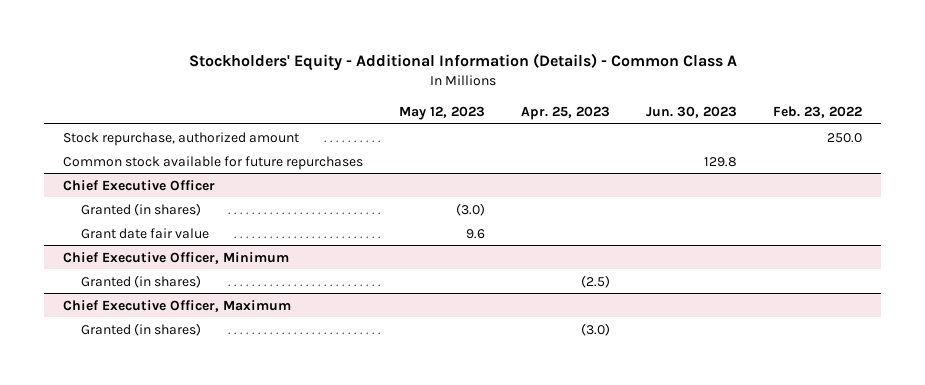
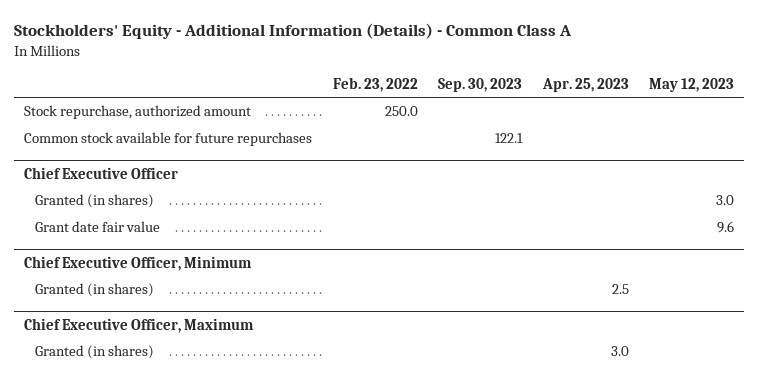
- | May 12, 2023 | Apr. 25, 2023 | Jun. 30, 2023 | Feb. 23, 2022
+ | Feb. 23, 2022 | Sep. 30, 2023 | Apr. 25, 2023 | May 12, 2023
@ Chief Executive Officer
- Granted (in shares) | (3.0) | | |
+ Granted (in shares) | | | | 3.0
@ Chief Executive Officer, Minimum
- Granted (in shares) | | (2.5) | |
+ Granted (in shares) | | | 2.5 |
@ Chief Executive Officer, Maximum
- Granted (in shares) | | (3.0) | |
+ Granted (in shares) | | | 3.0 |

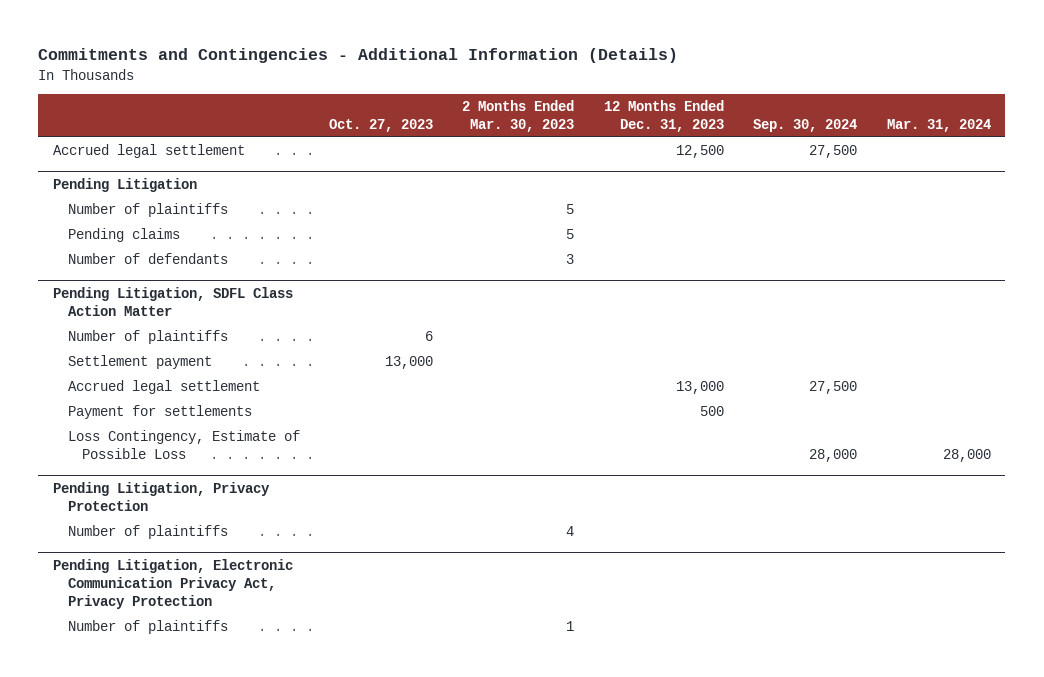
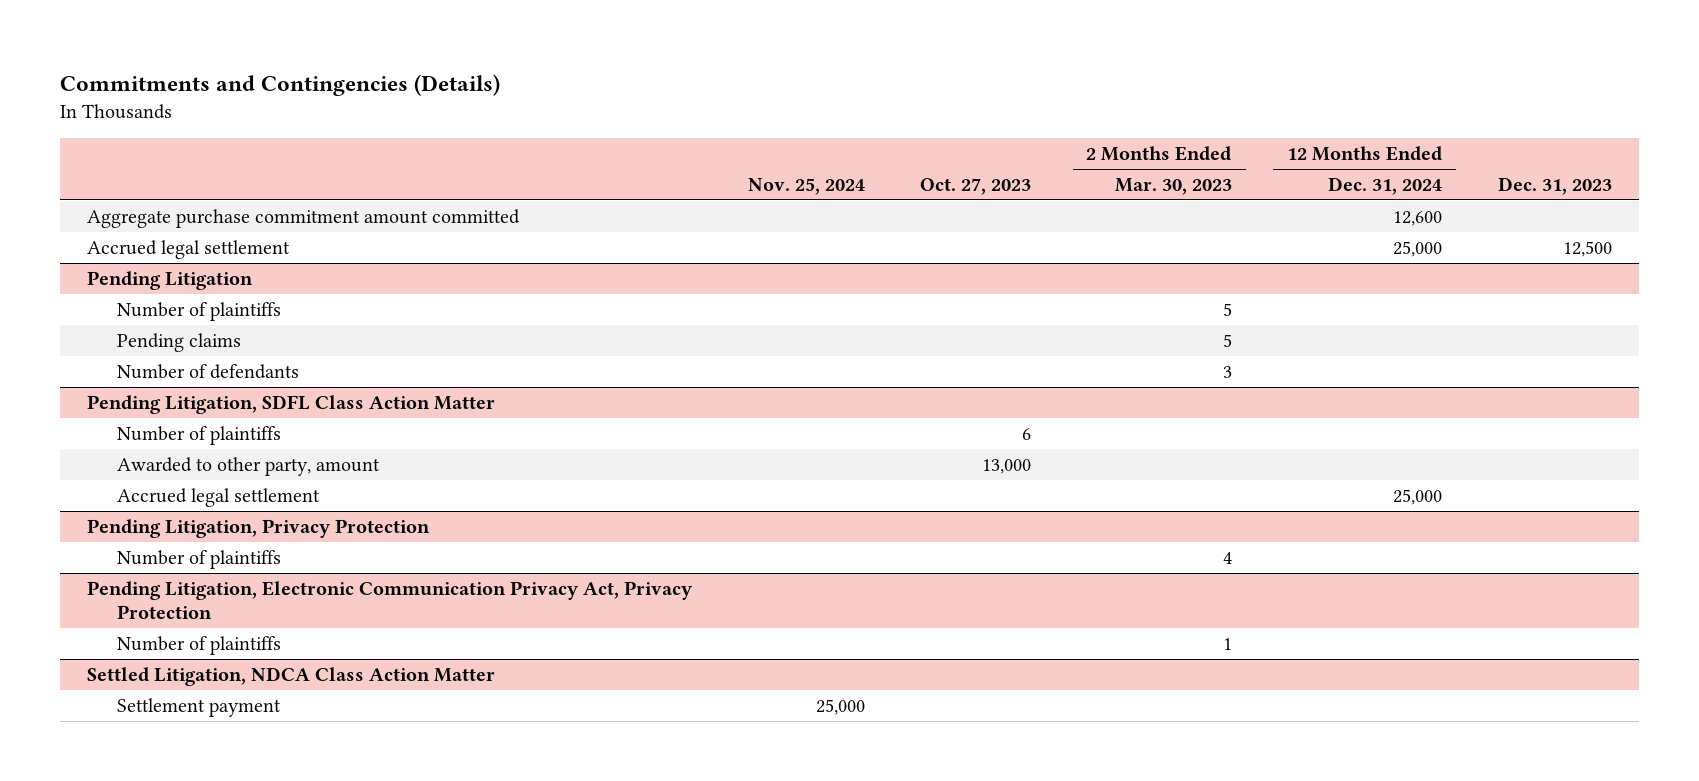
- Commitments and Contingencies - Additional Information (Details)
+ Commitments and Contingencies (Details)
- | Oct. 27, 2023 | 2 Months Ended Mar. 30, 2023 | 12 Months Ended Dec. 31, 2023 | Sep. 30, 2024 | Mar. 31, 2024
+ | Nov. 25, 2024 | Oct. 27, 2023 | 2 Months Ended Mar. 30, 2023 | 12 Months Ended Dec. 31, 2024 | Dec. 31, 2023
+ Aggregate purchase commitment amount committed | | | | 12,600 |
@ Pending Litigation, SDFL Class Action Matter
- Settlement payment | 13,000 | | | |
+ Awarded to other party, amount | | 13,000 | | |
- Payment for settlements | | | 500 | |
- Loss Contingency, Estimate of Possible Loss | | | | 28,000 | 28,000
+ Settled Litigation, NDCA Class Action Matter
+ Settlement payment | 25,000 | | | |

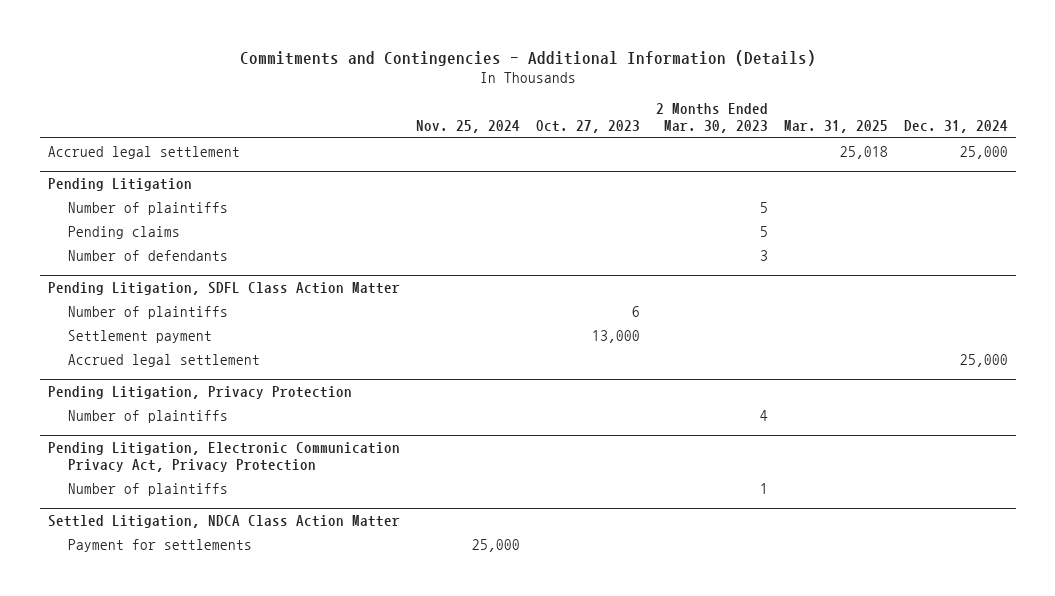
- Commitments and Contingencies (Details)
+ Commitments and Contingencies - Additional Information (Details)
- | Nov. 25, 2024 | Oct. 27, 2023 | 2 Months Ended Mar. 30, 2023 | 12 Months Ended Dec. 31, 2024 | Dec. 31, 2023
+ | Nov. 25, 2024 | Oct. 27, 2023 | 2 Months Ended Mar. 30, 2023 | Mar. 31, 2025 | Dec. 31, 2024
- Aggregate purchase commitment amount committed | | | | 12,600 |
@ Pending Litigation, SDFL Class Action Matter
- Awarded to other party, amount | | 13,000 | | |
+ Settlement payment | | 13,000 | | |
@ Settled Litigation, NDCA Class Action Matter
- Settlement payment | 25,000 | | | |
+ Payment for settlements | 25,000 | | | |

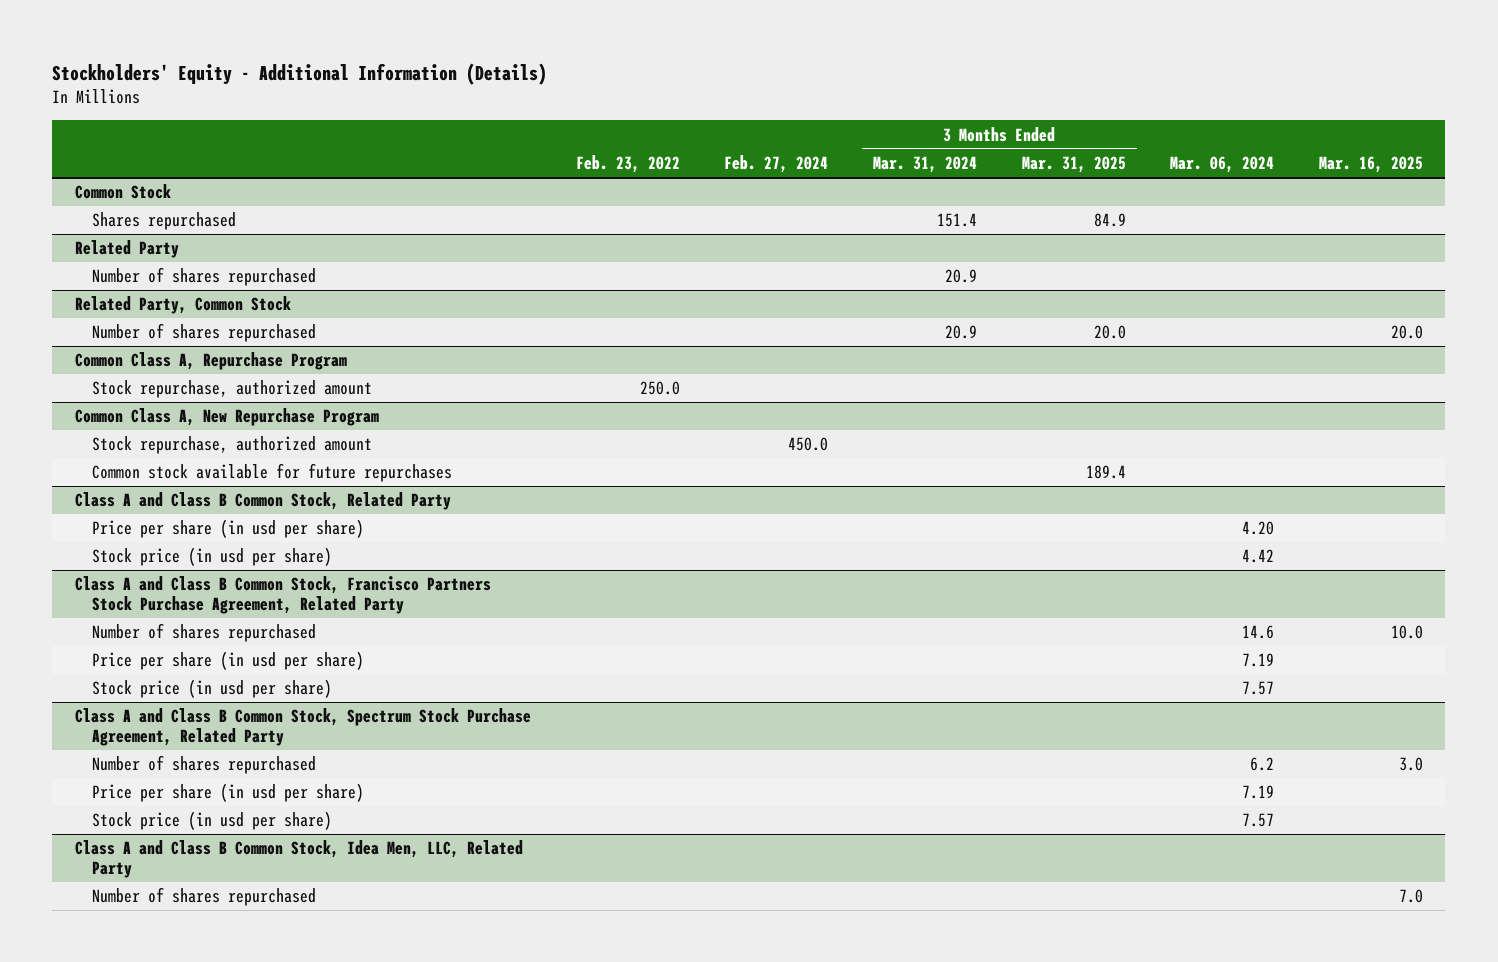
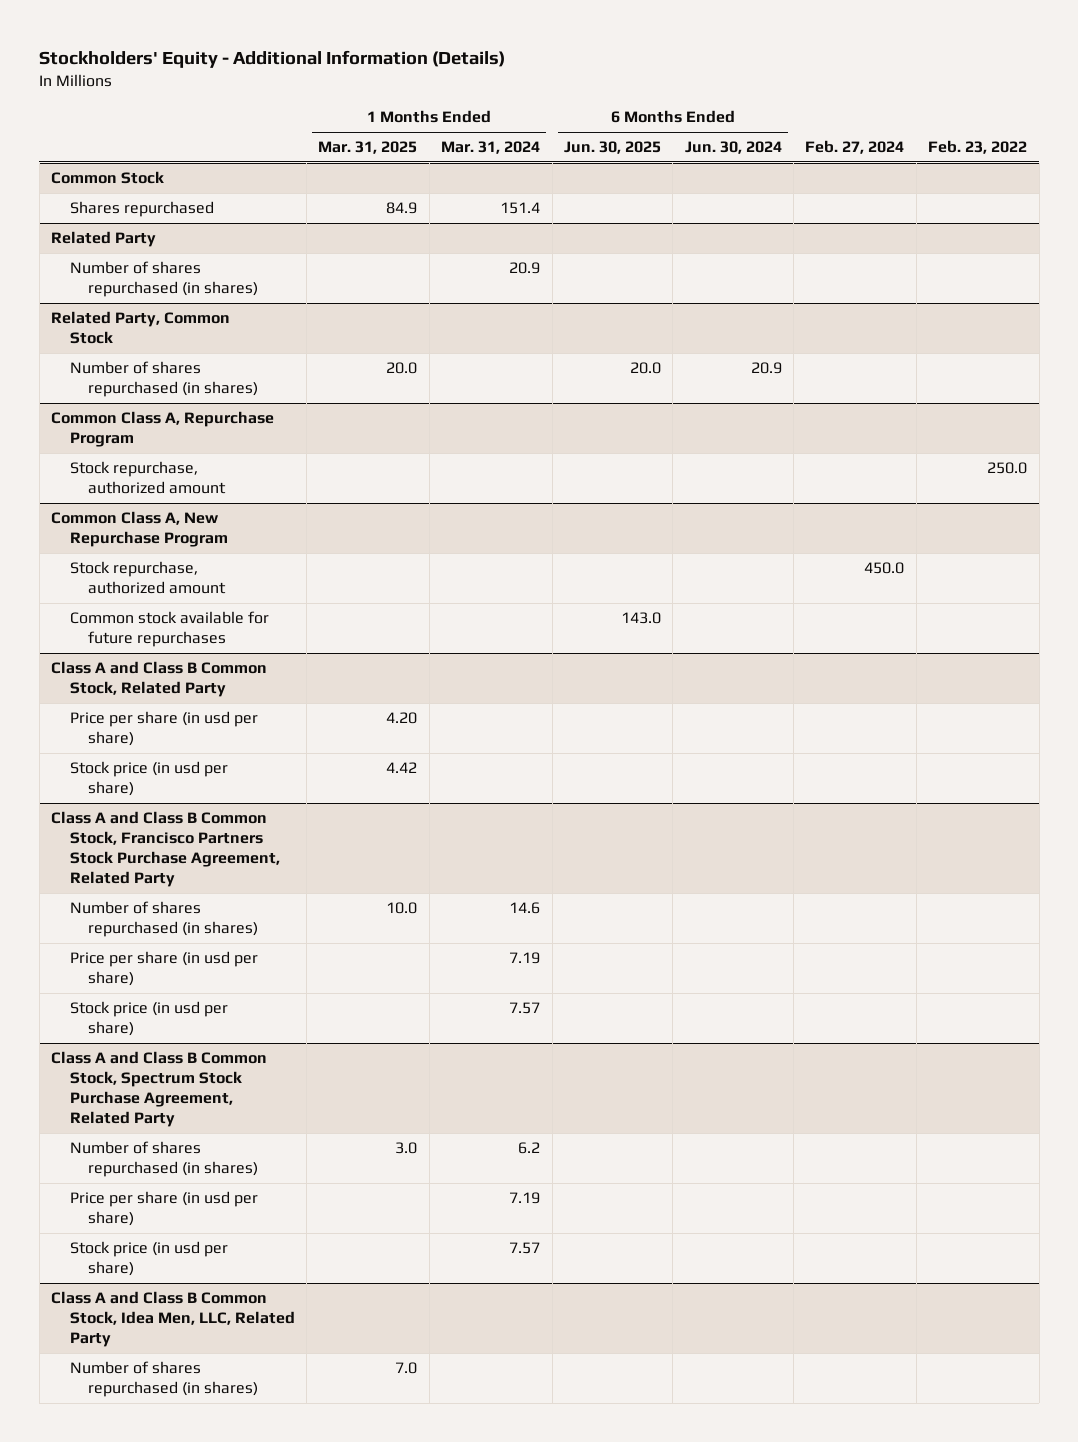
- | Feb. 23, 2022 | Feb. 27, 2024 | 3 Months Ended Mar. 31, 2024 | 3 Months Ended Mar. 31, 2025 | Mar. 06, 2024 | Mar. 16, 2025
+ | 1 Months Ended Mar. 31, 2025 | 1 Months Ended Mar. 31, 2024 | 6 Months Ended Jun. 30, 2025 | 6 Months Ended Jun. 30, 2024 | Feb. 27, 2024 | Feb. 23, 2022
@ Related Party
- Number of shares repurchased | | | 20.9 | | |
+ Number of shares repurchased (in shares) | | 20.9 | | | |
@ Related Party, Common Stock
- Number of shares repurchased | | | 20.9 | 20.0 | | 20.0
+ Number of shares repurchased (in shares) | 20.0 | | 20.0 | 20.9 | |
@ Class A and Class B Common Stock, Francisco Partners Stock Purchase Agreement, Related Party
- Number of shares repurchased | | | | | 14.6 | 10.0
+ Number of shares repurchased (in shares) | 10.0 | 14.6 | | | |
@ Class A and Class B Common Stock, Spectrum Stock Purchase Agreement, Related Party
- Number of shares repurchased | | | | | 6.2 | 3.0
+ Number of shares repurchased (in shares) | 3.0 | 6.2 | | | |
@ Class A and Class B Common Stock, Idea Men, LLC, Related Party
- Number of shares repurchased | | | | | | 7.0
+ Number of shares repurchased (in shares) | 7.0 | | | | |

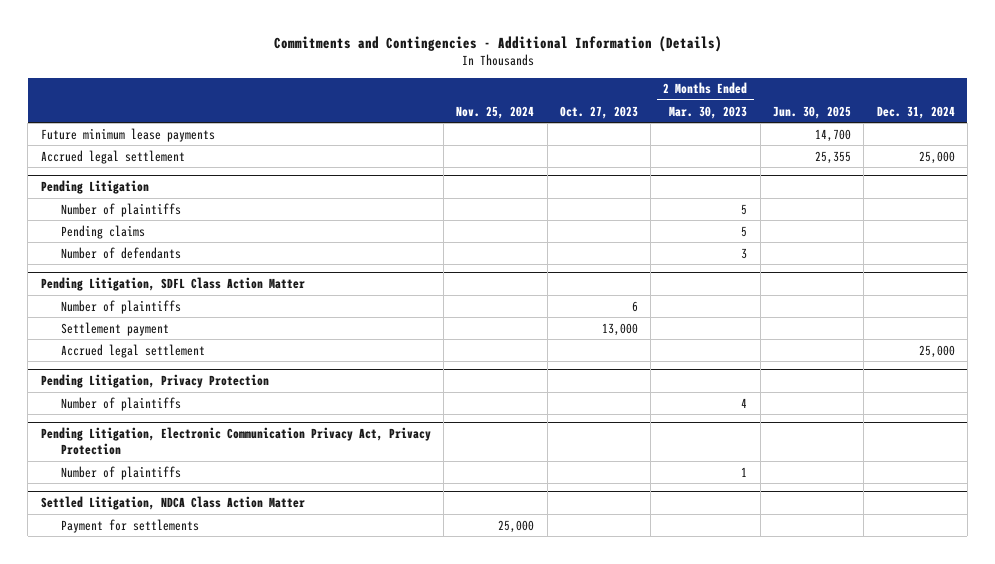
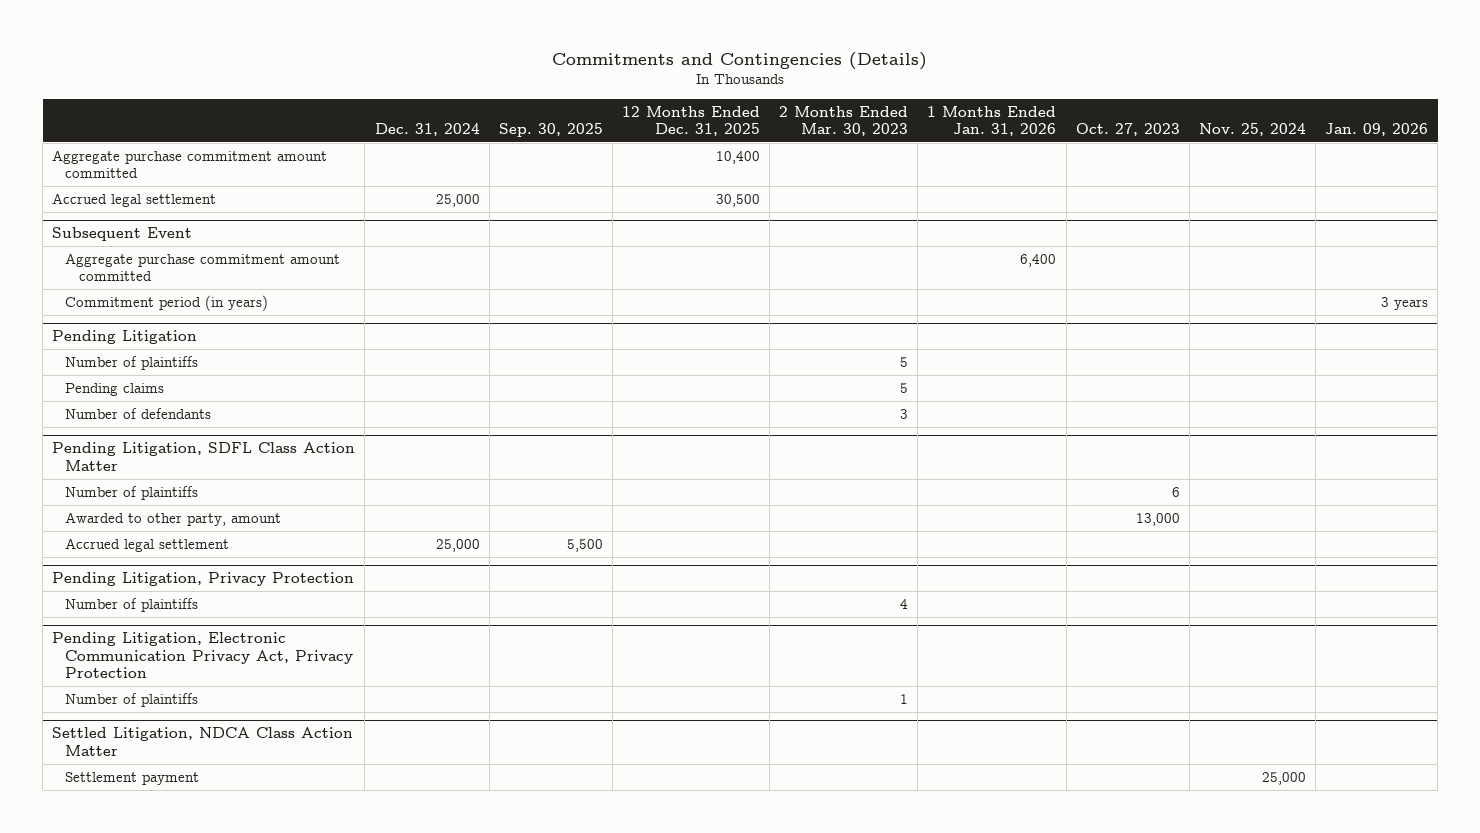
- Commitments and Contingencies - Additional Information (Details)
+ Commitments and Contingencies (Details)
- | Nov. 25, 2024 | Oct. 27, 2023 | 2 Months Ended Mar. 30, 2023 | Jun. 30, 2025 | Dec. 31, 2024
+ | Dec. 31, 2024 | Sep. 30, 2025 | 12 Months Ended Dec. 31, 2025 | 2 Months Ended Mar. 30, 2023 | 1 Months Ended Jan. 31, 2026 | Oct. 27, 2023 | Nov. 25, 2024 | Jan. 09, 2026
- Future minimum lease payments | | | | 14,700 |
+ Aggregate purchase commitment amount committed | | | 10,400 | | | | |
+ Subsequent Event
+ Aggregate purchase commitment amount committed | | | | | 6,400 | | |
+ Commitment period (in years) | | | | | | | | 3 years
@ Pending Litigation, SDFL Class Action Matter
- Settlement payment | | 13,000 | | |
+ Awarded to other party, amount | | | | | | 13,000 | |
@ Settled Litigation, NDCA Class Action Matter
- Payment for settlements | 25,000 | | | |
+ Settlement payment | | | | | | | 25,000 |

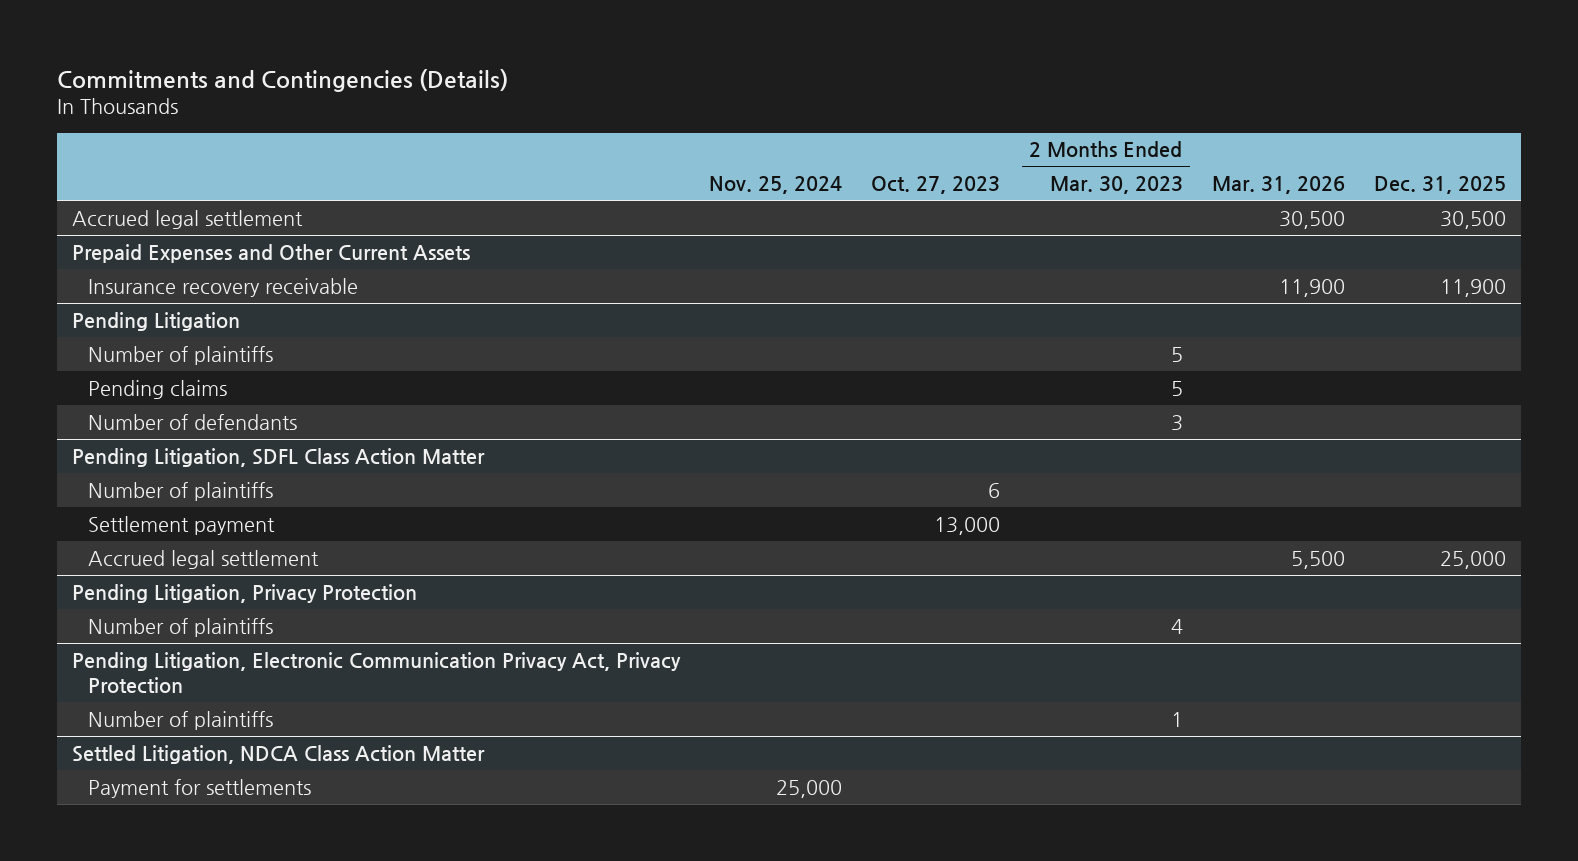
- | Dec. 31, 2024 | Sep. 30, 2025 | 12 Months Ended Dec. 31, 2025 | 2 Months Ended Mar. 30, 2023 | 1 Months Ended Jan. 31, 2026 | Oct. 27, 2023 | Nov. 25, 2024 | Jan. 09, 2026
+ | Nov. 25, 2024 | Oct. 27, 2023 | 2 Months Ended Mar. 30, 2023 | Mar. 31, 2026 | Dec. 31, 2025
- Aggregate purchase commitment amount committed | | | 10,400 | | | | |
- Subsequent Event
- Aggregate purchase commitment amount committed | | | | | 6,400 | | |
- Commitment period (in years) | | | | | | | | 3 years
+ Prepaid Expenses and Other Current Assets
+ Insurance recovery receivable | | | | 11,900 | 11,900
@ Pending Litigation, SDFL Class Action Matter
- Awarded to other party, amount | | | | | | 13,000 | |
+ Settlement payment | | 13,000 | | |
@ Settled Litigation, NDCA Class Action Matter
- Settlement payment | | | | | | | 25,000 |
+ Payment for settlements | 25,000 | | | |

